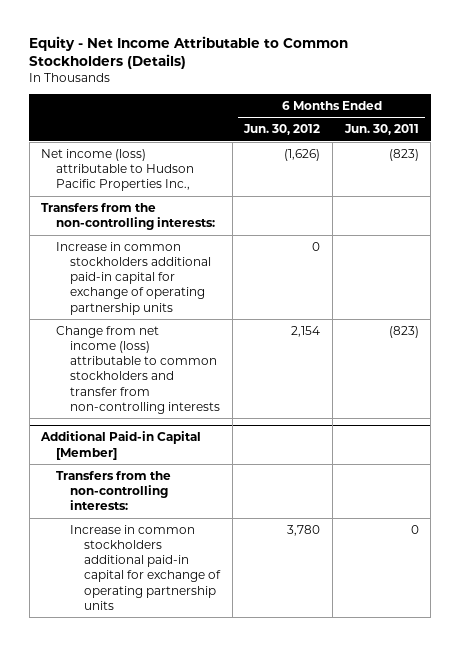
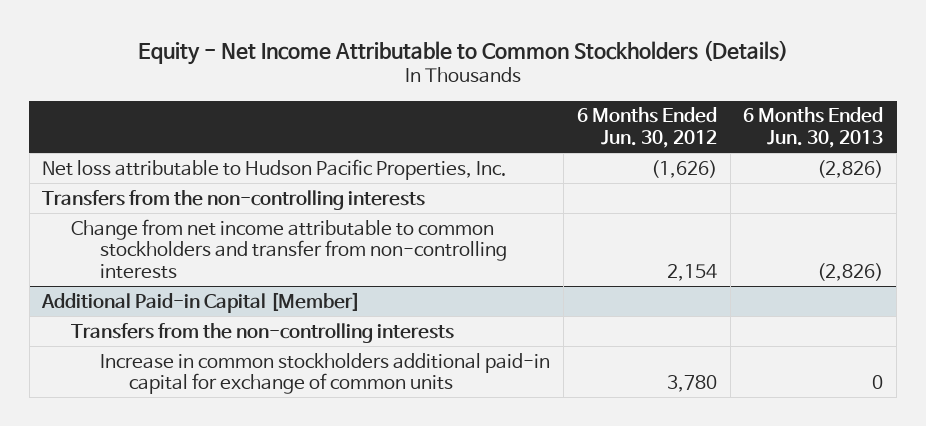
- | 6 Months Ended Jun. 30, 2012 | 6 Months Ended Jun. 30, 2011
+ | 6 Months Ended Jun. 30, 2012 | 6 Months Ended Jun. 30, 2013
- Net income (loss) attributable to Hudson Pacific Properties Inc., | (1,626) | (823)
- Transfers from the non-controlling interests:
- Increase in common stockholders additional paid-in capital for exchange of operating partnership units | 0 |
- Change from net income (loss) attributable to common stockholders and transfer from non-controlling interests | 2,154 | (823)
+ Net loss attributable to Hudson Pacific Properties, Inc. | (1,626) | (2,826)
+ Transfers from the non-controlling interests
+ Change from net income attributable to common stockholders and transfer from non-controlling interests | 2,154 | (2,826)
@ Additional Paid-in Capital [Member]
- Transfers from the non-controlling interests:
- Increase in common stockholders additional paid-in capital for exchange of operating partnership units | 3,780 | 0
+ Transfers from the non-controlling interests
+ Increase in common stockholders additional paid-in capital for exchange of common units | 3,780 | 0

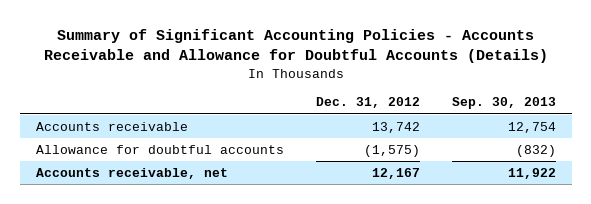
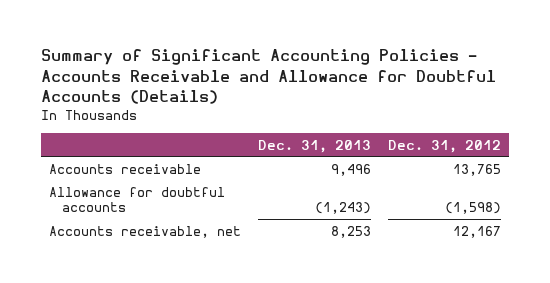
- | Dec. 31, 2012 | Sep. 30, 2013
+ | Dec. 31, 2013 | Dec. 31, 2012
- Accounts receivable | 13,742 | 12,754
- Allowance for doubtful accounts | (1,575) | (832)
+ Accounts receivable | 9,496 | 13,765
+ Allowance for doubtful accounts | (1,243) | (1,598)

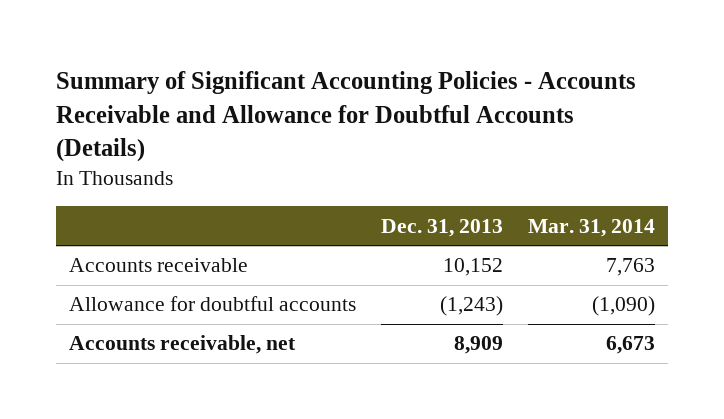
- | Dec. 31, 2013 | Dec. 31, 2012
+ | Dec. 31, 2013 | Mar. 31, 2014
- Accounts receivable | 9,496 | 13,765
+ Accounts receivable | 10,152 | 7,763
- Accounts receivable, net | 8,253 | 12,167
+ Accounts receivable, net | 8,909 | 6,673

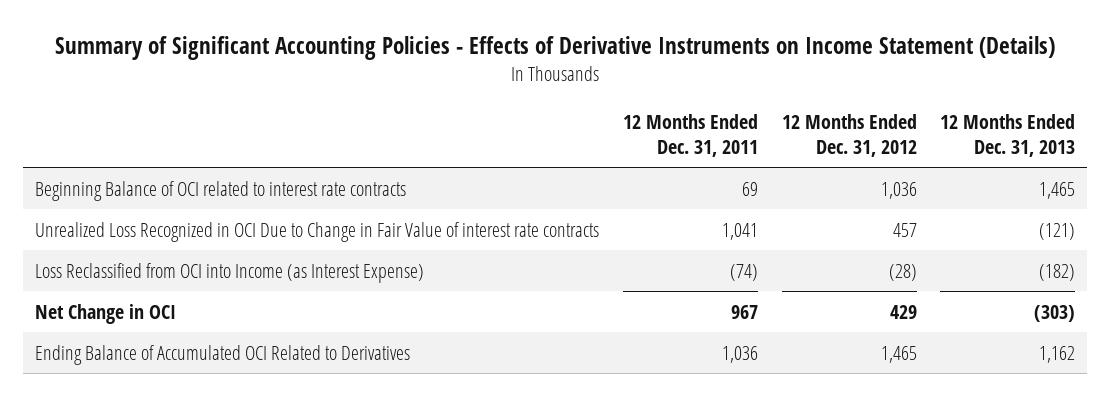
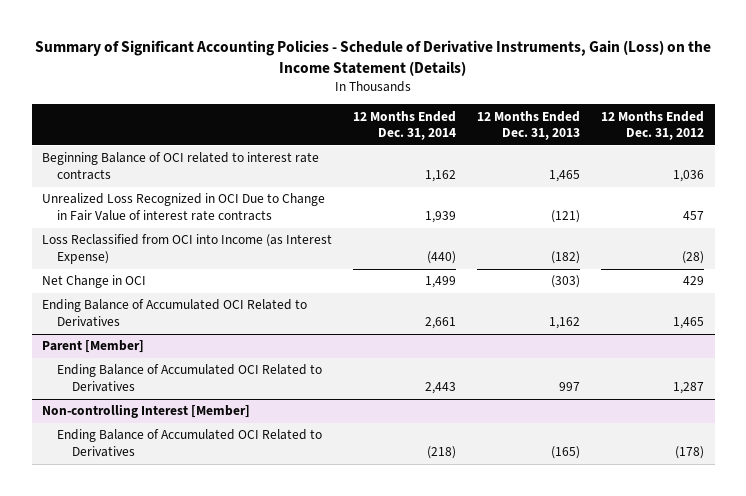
- Summary of Significant Accounting Policies - Effects of Derivative Instruments on Income Statement (Details)
+ Summary of Significant Accounting Policies - Schedule of Derivative Instruments, Gain (Loss) on the Income Statement (Details)
- | 12 Months Ended Dec. 31, 2011 | 12 Months Ended Dec. 31, 2012 | 12 Months Ended Dec. 31, 2013
+ | 12 Months Ended Dec. 31, 2014 | 12 Months Ended Dec. 31, 2013 | 12 Months Ended Dec. 31, 2012
+ Parent [Member]
+ Ending Balance of Accumulated OCI Related to Derivatives | 2,443 | 997 | 1,287
+ Non-controlling Interest [Member]
+ Ending Balance of Accumulated OCI Related to Derivatives | (218) | (165) | (178)

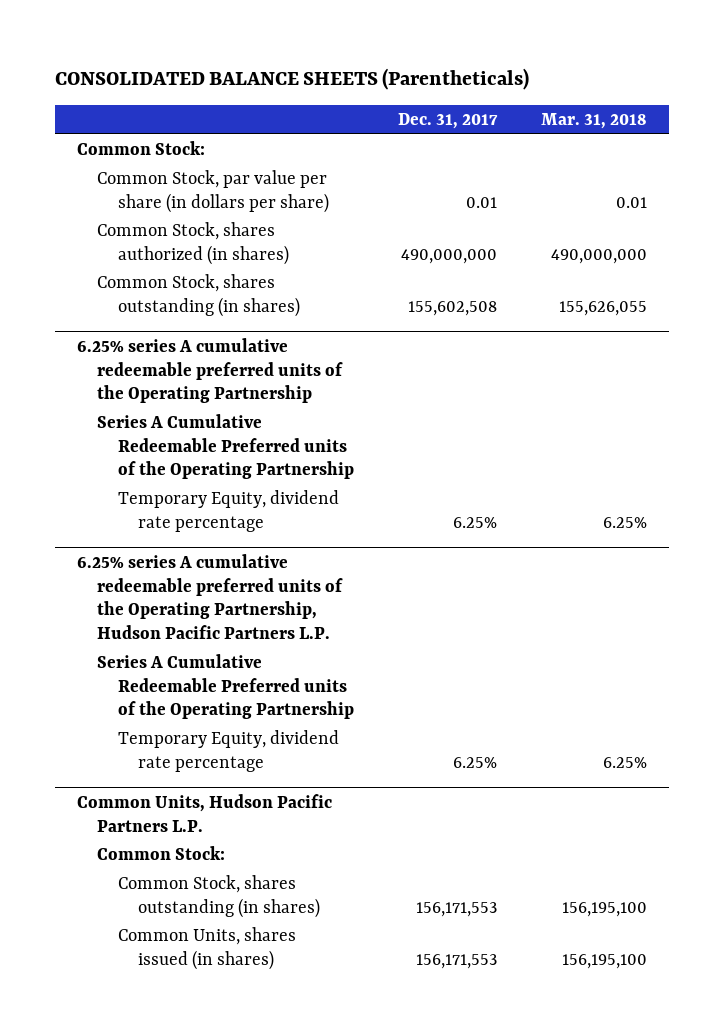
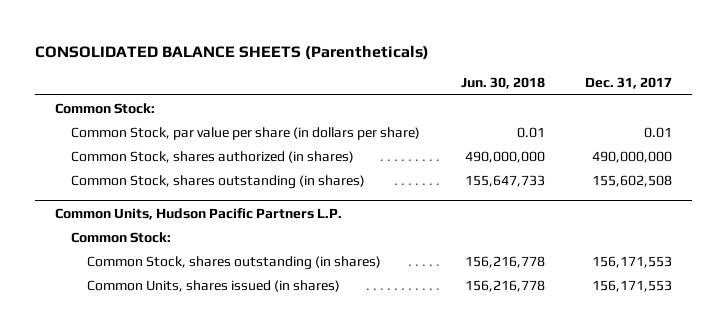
- | Dec. 31, 2017 | Mar. 31, 2018
+ | Jun. 30, 2018 | Dec. 31, 2017
- 6.25% series A cumulative redeemable preferred units of the Operating Partnership
- Series A Cumulative Redeemable Preferred units of the Operating Partnership
- Temporary Equity, dividend rate percentage | 6.25% | 6.25%
- 6.25% series A cumulative redeemable preferred units of the Operating Partnership, Hudson Pacific Partners L.P.
- Series A Cumulative Redeemable Preferred units of the Operating Partnership
- Temporary Equity, dividend rate percentage | 6.25% | 6.25%

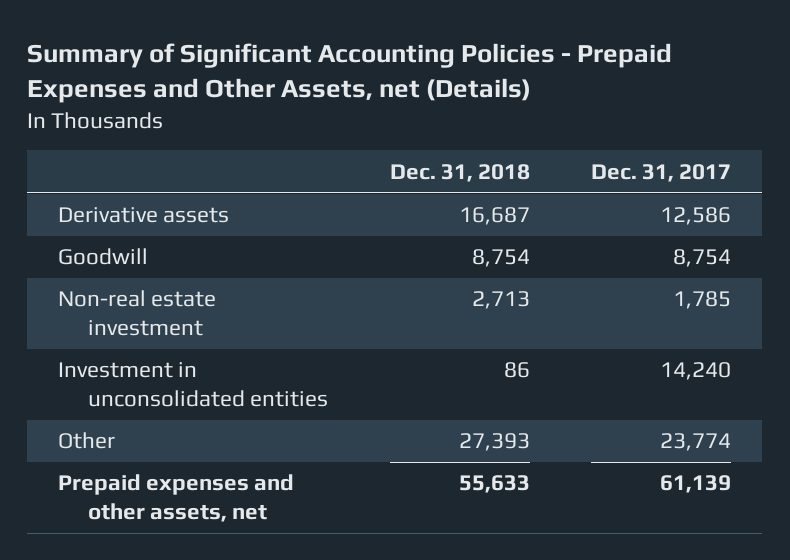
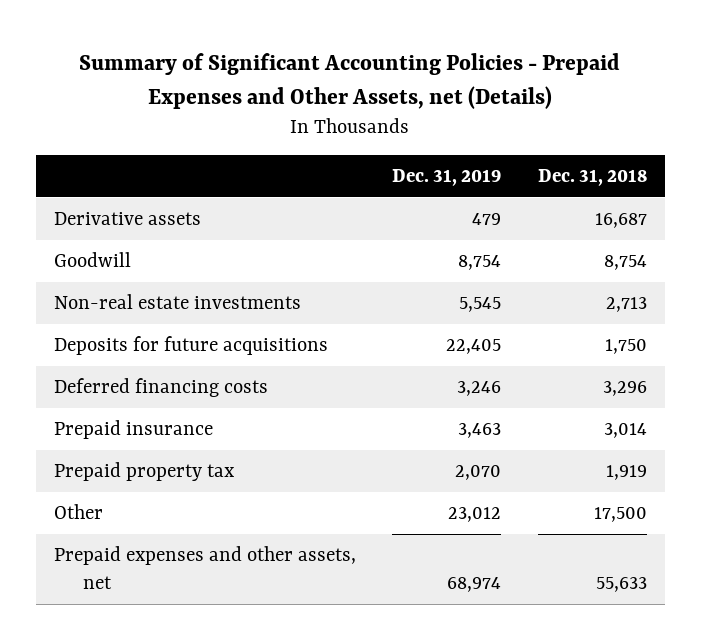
- | Dec. 31, 2018 | Dec. 31, 2017
+ | Dec. 31, 2019 | Dec. 31, 2018
- Non-real estate investment | 2,713 | 1,785
- Investment in unconsolidated entities | 86 | 14,240
- Other | 27,393 | 23,774
+ Non-real estate investments | 5,545 | 2,713
+ Deposits for future acquisitions | 22,405 | 1,750
+ Deferred financing costs | 3,246 | 3,296
+ Prepaid insurance | 3,463 | 3,014
+ Prepaid property tax | 2,070 | 1,919
+ Other | 23,012 | 17,500

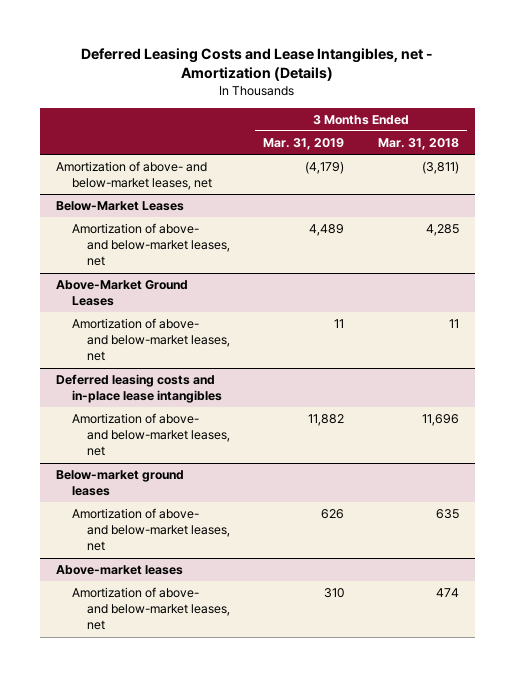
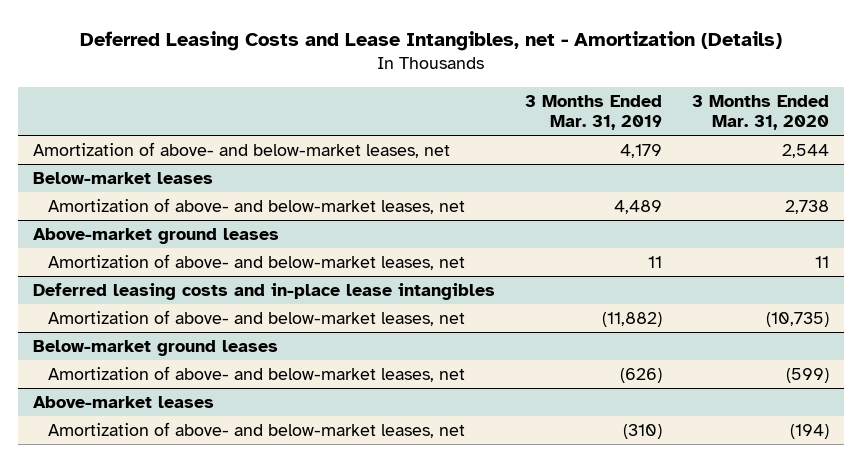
- | 3 Months Ended Mar. 31, 2019 | 3 Months Ended Mar. 31, 2018
+ | 3 Months Ended Mar. 31, 2019 | 3 Months Ended Mar. 31, 2020
- Amortization of above- and below-market leases, net | (4,179) | (3,811)
- Below-Market Leases
+ Amortization of above- and below-market leases, net | 4,179 | 2,544
+ Below-market leases
- Above-Market Ground Leases
+ Above-market ground leases
@ Deferred leasing costs and in-place lease intangibles
- Amortization of above- and below-market leases, net | 11,882 | 11,696
+ Amortization of above- and below-market leases, net | (11,882) | (10,735)
@ Below-market ground leases
- Amortization of above- and below-market leases, net | 626 | 635
+ Amortization of above- and below-market leases, net | (626) | (599)
@ Above-market leases
- Amortization of above- and below-market leases, net | 310 | 474
+ Amortization of above- and below-market leases, net | (310) | (194)

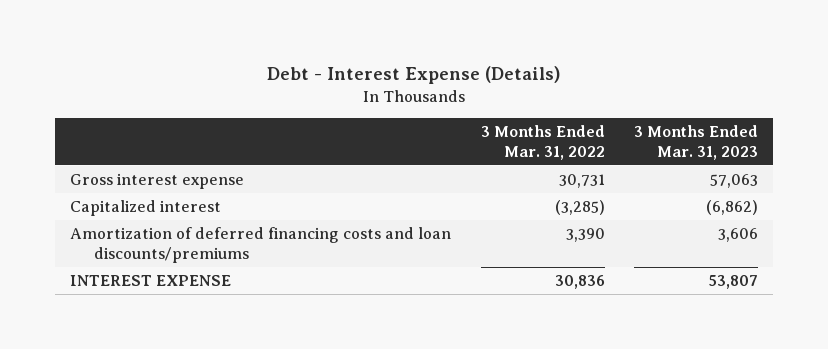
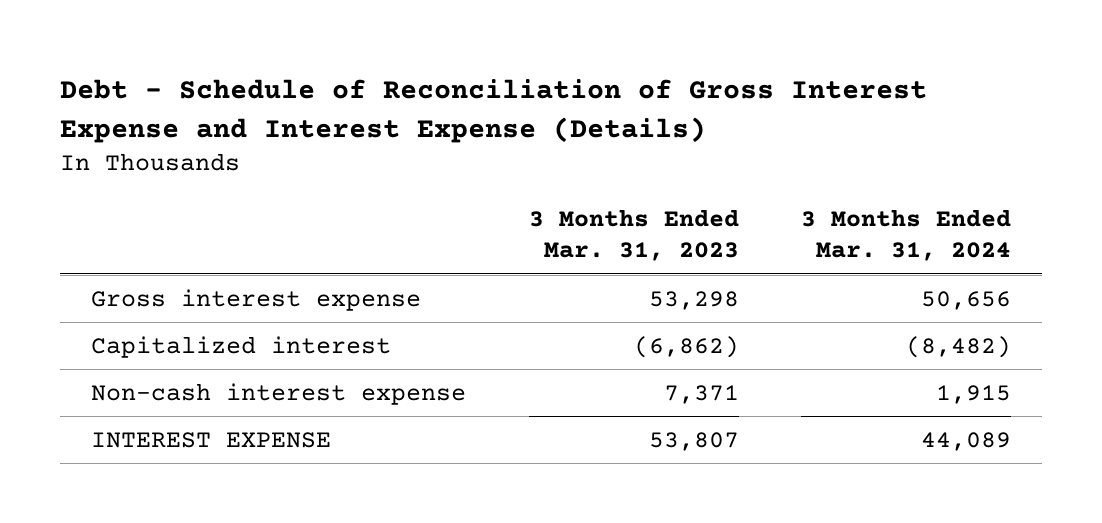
- Debt - Interest Expense (Details)
+ Debt - Schedule of Reconciliation of Gross Interest Expense and Interest Expense (Details)
- | 3 Months Ended Mar. 31, 2022 | 3 Months Ended Mar. 31, 2023
+ | 3 Months Ended Mar. 31, 2023 | 3 Months Ended Mar. 31, 2024
- Gross interest expense | 30,731 | 57,063
+ Gross interest expense | 53,298 | 50,656
- Amortization of deferred financing costs and loan discounts/premiums | 3,390 | 3,606
+ Non-cash interest expense | 7,371 | 1,915

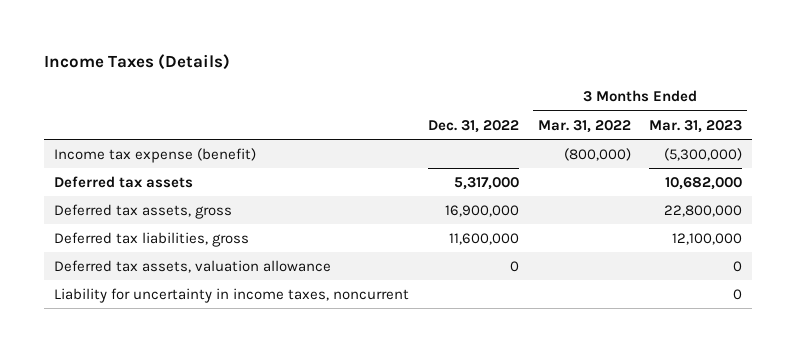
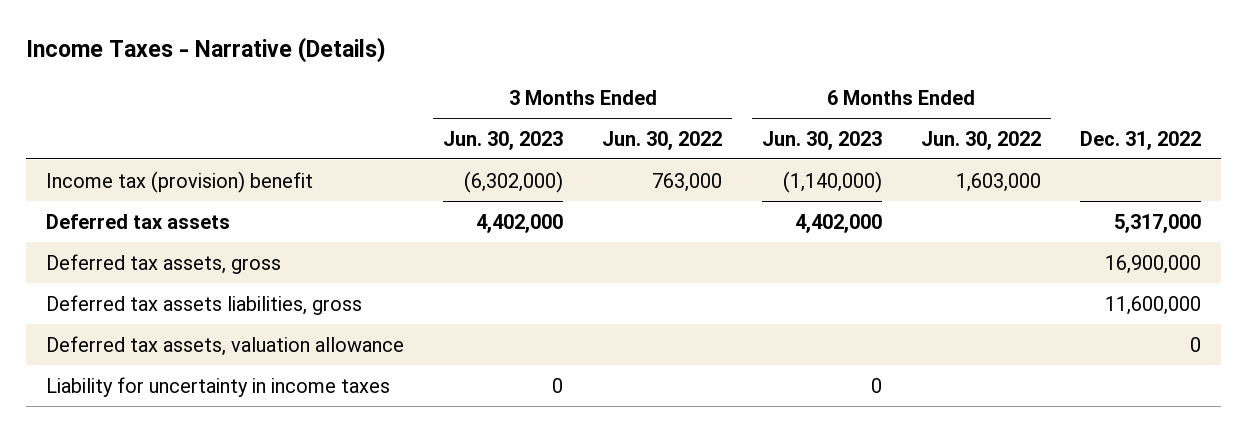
- Income Taxes (Details)
+ Income Taxes - Narrative (Details)
- | Dec. 31, 2022 | 3 Months Ended Mar. 31, 2022 | 3 Months Ended Mar. 31, 2023
+ | 3 Months Ended Jun. 30, 2023 | 3 Months Ended Jun. 30, 2022 | 6 Months Ended Jun. 30, 2023 | 6 Months Ended Jun. 30, 2022 | Dec. 31, 2022
- Income tax expense (benefit) | | (800,000) | (5,300,000)
+ Income tax (provision) benefit | (6,302,000) | 763,000 | (1,140,000) | 1,603,000 |
- Deferred tax liabilities, gross | 11,600,000 | | 12,100,000
+ Deferred tax assets liabilities, gross | | | | | 11,600,000
- Liability for uncertainty in income taxes, noncurrent | | | 0
+ Liability for uncertainty in income taxes | 0 | | 0 | |

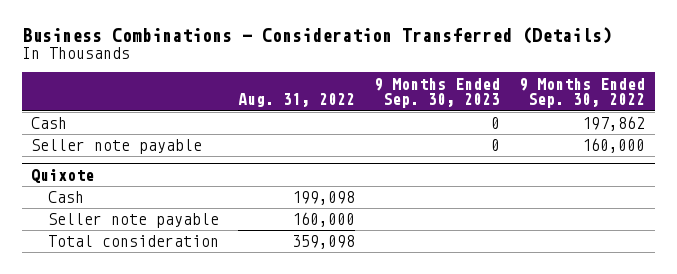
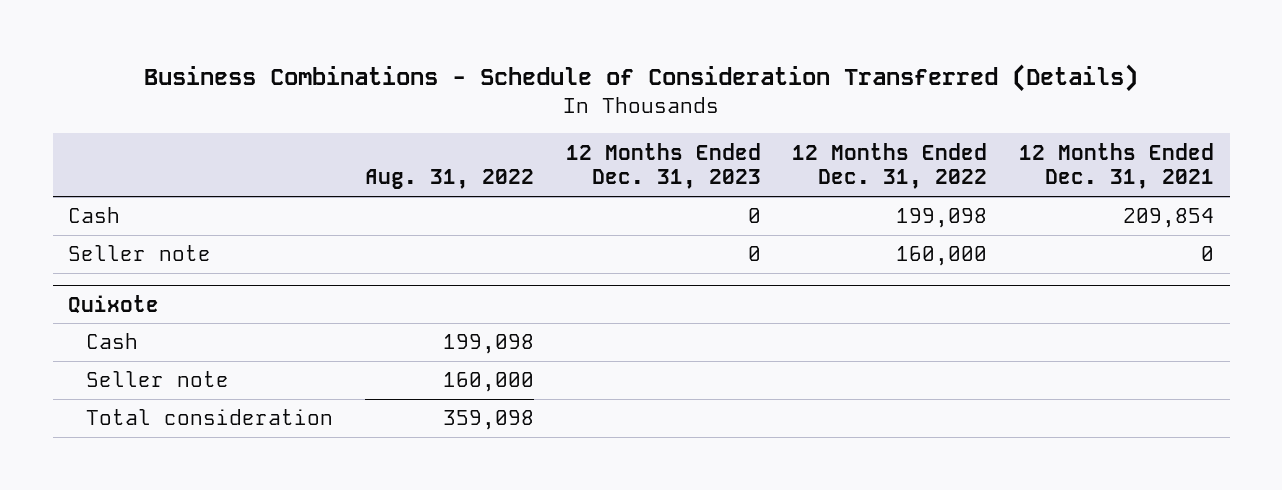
- Business Combinations - Consideration Transferred (Details)
+ Business Combinations - Schedule of Consideration Transferred (Details)
- | Aug. 31, 2022 | 9 Months Ended Sep. 30, 2023 | 9 Months Ended Sep. 30, 2022
+ | Aug. 31, 2022 | 12 Months Ended Dec. 31, 2023 | 12 Months Ended Dec. 31, 2022 | 12 Months Ended Dec. 31, 2021
- Seller note payable | | 0 | 160,000
+ Seller note | | 0 | 160,000 | 0
@ Quixote
- Seller note payable | 160,000 | |
+ Seller note | 160,000 | | |

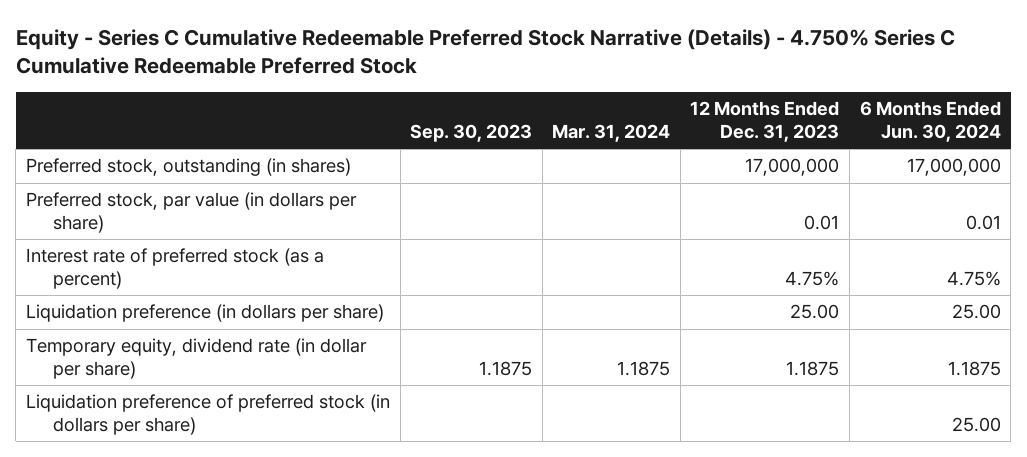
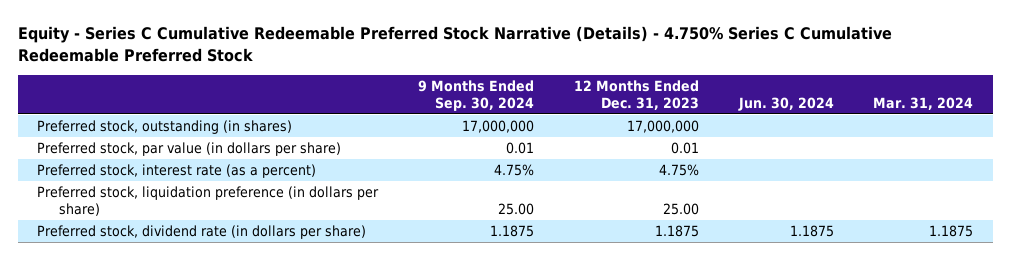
- | Sep. 30, 2023 | Mar. 31, 2024 | 12 Months Ended Dec. 31, 2023 | 6 Months Ended Jun. 30, 2024
+ | 9 Months Ended Sep. 30, 2024 | 12 Months Ended Dec. 31, 2023 | Jun. 30, 2024 | Mar. 31, 2024
- Interest rate of preferred stock (as a percent) | | | 4.75% | 4.75%
- Liquidation preference (in dollars per share) | | | 25.00 | 25.00
- Temporary equity, dividend rate (in dollar per share) | 1.1875 | 1.1875 | 1.1875 | 1.1875
- Liquidation preference of preferred stock (in dollars per share) | | | | 25.00
+ Preferred stock, interest rate (as a percent) | 4.75% | 4.75% | |
+ Preferred stock, liquidation preference (in dollars per share) | 25.00 | 25.00 | |
+ Preferred stock, dividend rate (in dollars per share) | 1.1875 | 1.1875 | 1.1875 | 1.1875

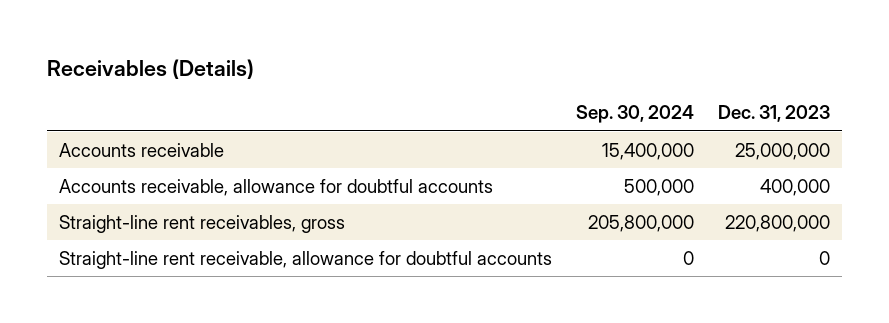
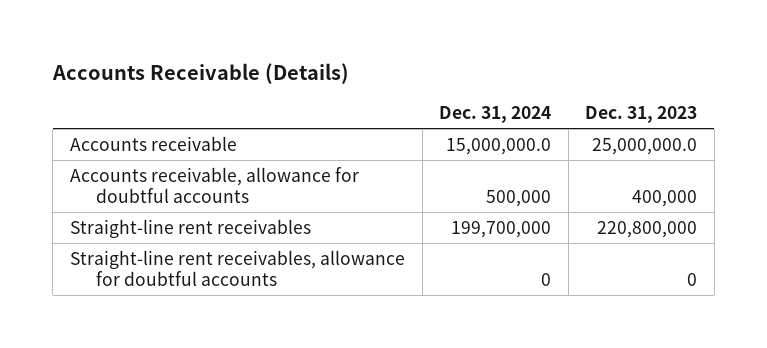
- Receivables (Details)
+ Accounts Receivable (Details)
- | Sep. 30, 2024 | Dec. 31, 2023
+ | Dec. 31, 2024 | Dec. 31, 2023
- Accounts receivable | 15,400,000 | 25,000,000
+ Accounts receivable | 15,000,000.0 | 25,000,000.0
- Straight-line rent receivables, gross | 205,800,000 | 220,800,000
- Straight-line rent receivable, allowance for doubtful accounts | 0 | 0
+ Straight-line rent receivables | 199,700,000 | 220,800,000
+ Straight-line rent receivables, allowance for doubtful accounts | 0 | 0

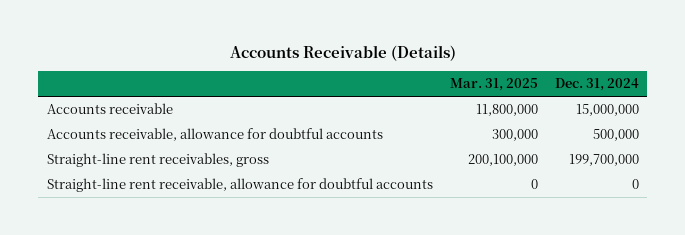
- | Dec. 31, 2024 | Dec. 31, 2023
+ | Mar. 31, 2025 | Dec. 31, 2024
- Accounts receivable | 15,000,000.0 | 25,000,000.0
+ Accounts receivable | 11,800,000 | 15,000,000
- Straight-line rent receivables | 199,700,000 | 220,800,000
- Straight-line rent receivables, allowance for doubtful accounts | 0 | 0
+ Straight-line rent receivables, gross | 200,100,000 | 199,700,000
+ Straight-line rent receivable, allowance for doubtful accounts | 0 | 0

